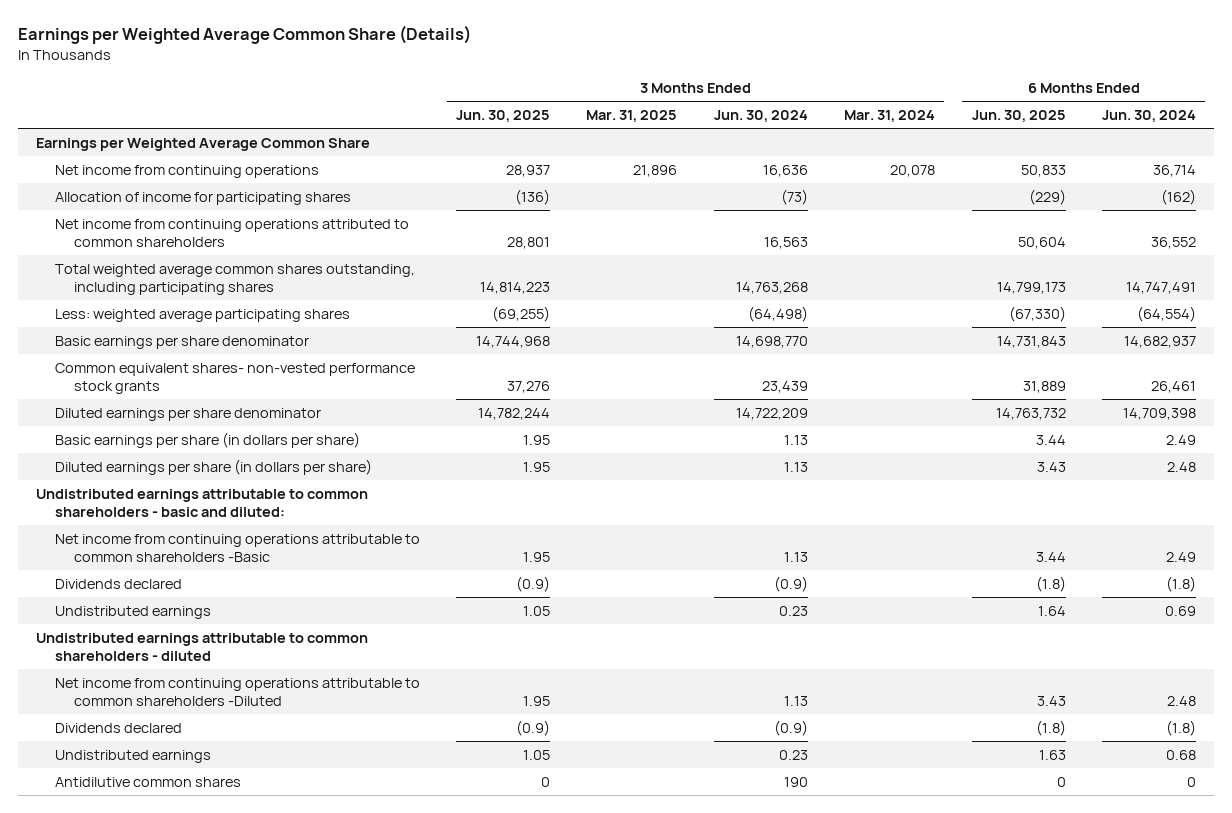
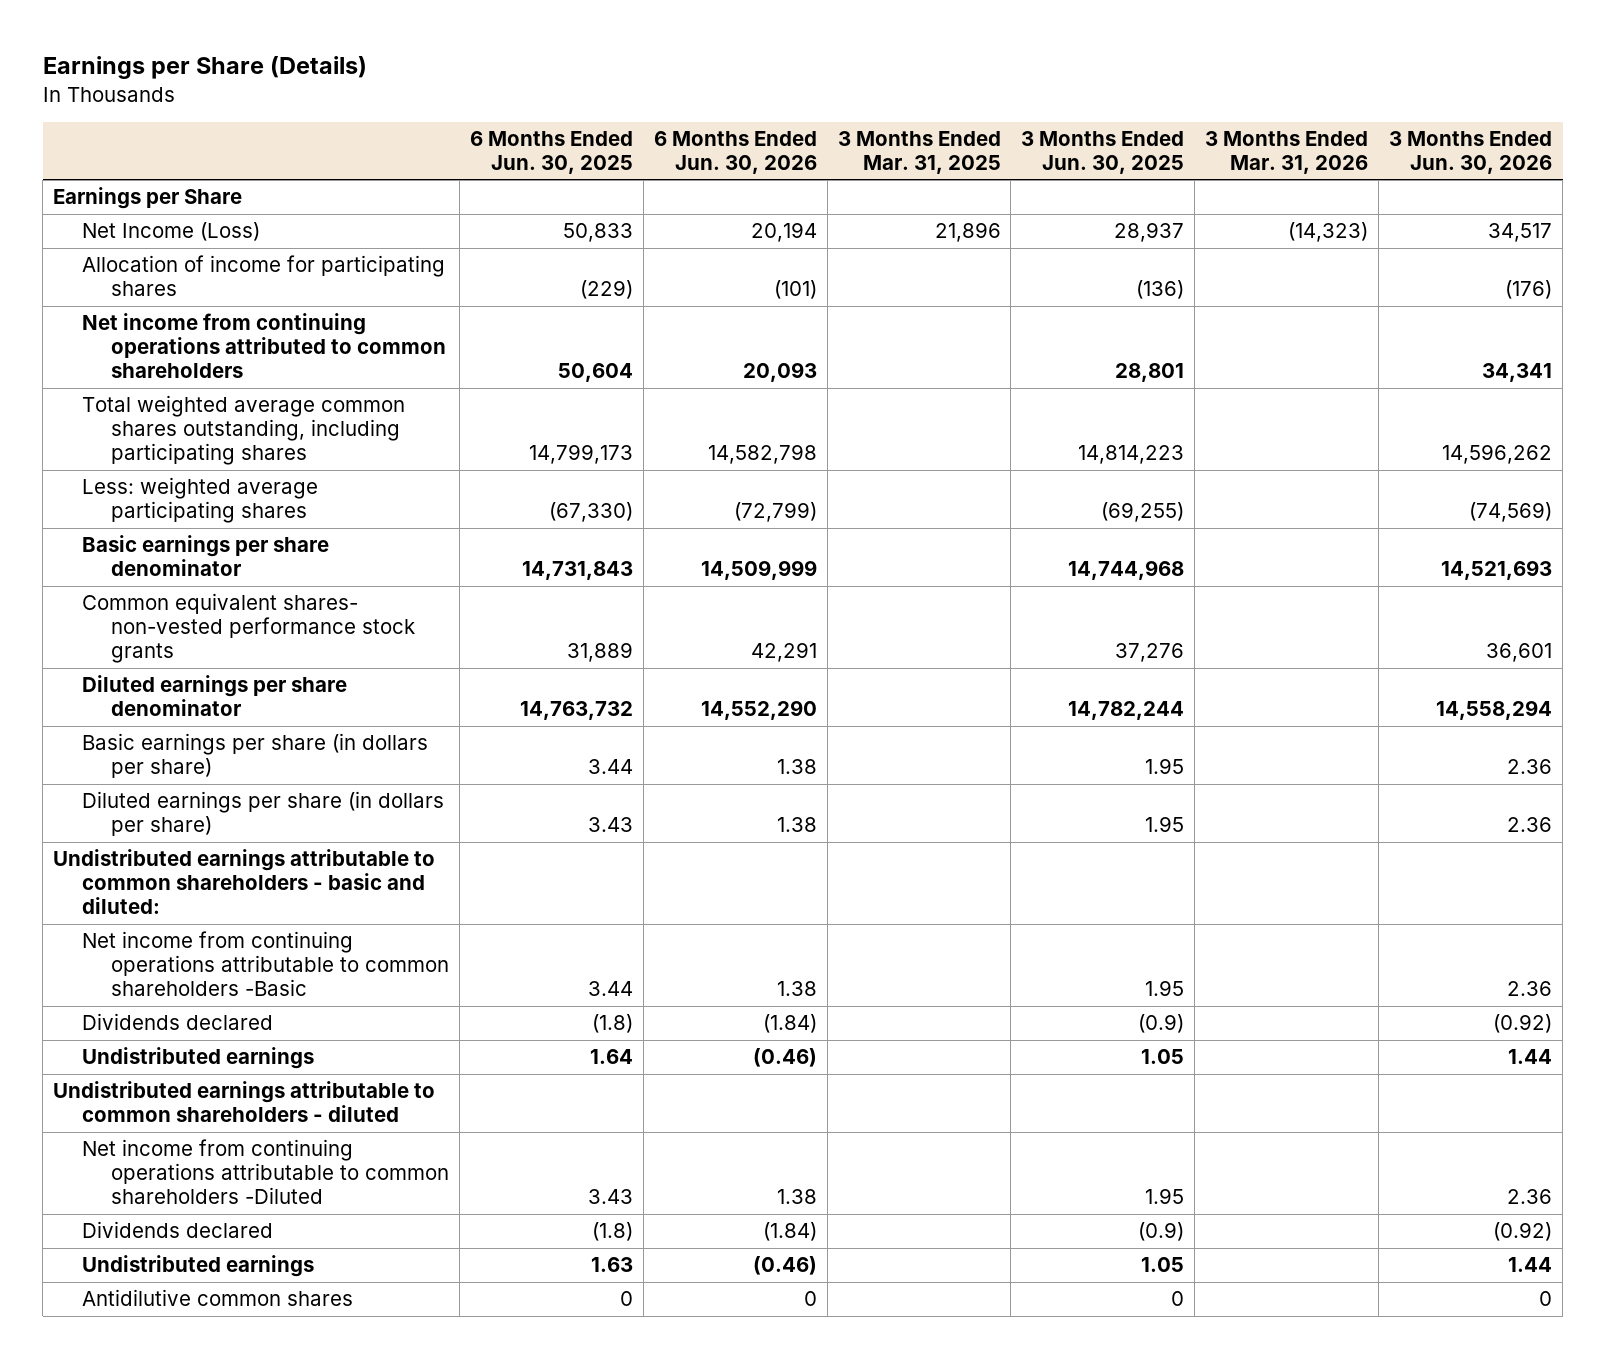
- Earnings per Weighted Average Common Share (Details)
+ Earnings per Share (Details)
- | 3 Months Ended Jun. 30, 2025 | 3 Months Ended Mar. 31, 2025 | 3 Months Ended Jun. 30, 2024 | 3 Months Ended Mar. 31, 2024 | 6 Months Ended Jun. 30, 2025 | 6 Months Ended Jun. 30, 2024
+ | 6 Months Ended Jun. 30, 2025 | 6 Months Ended Jun. 30, 2026 | 3 Months Ended Mar. 31, 2025 | 3 Months Ended Jun. 30, 2025 | 3 Months Ended Mar. 31, 2026 | 3 Months Ended Jun. 30, 2026
- Earnings per Weighted Average Common Share
- Net income from continuing operations | 28,937 | 21,896 | 16,636 | 20,078 | 50,833 | 36,714
+ Earnings per Share
+ Net Income (Loss) | 50,833 | 20,194 | 21,896 | 28,937 | (14,323) | 34,517

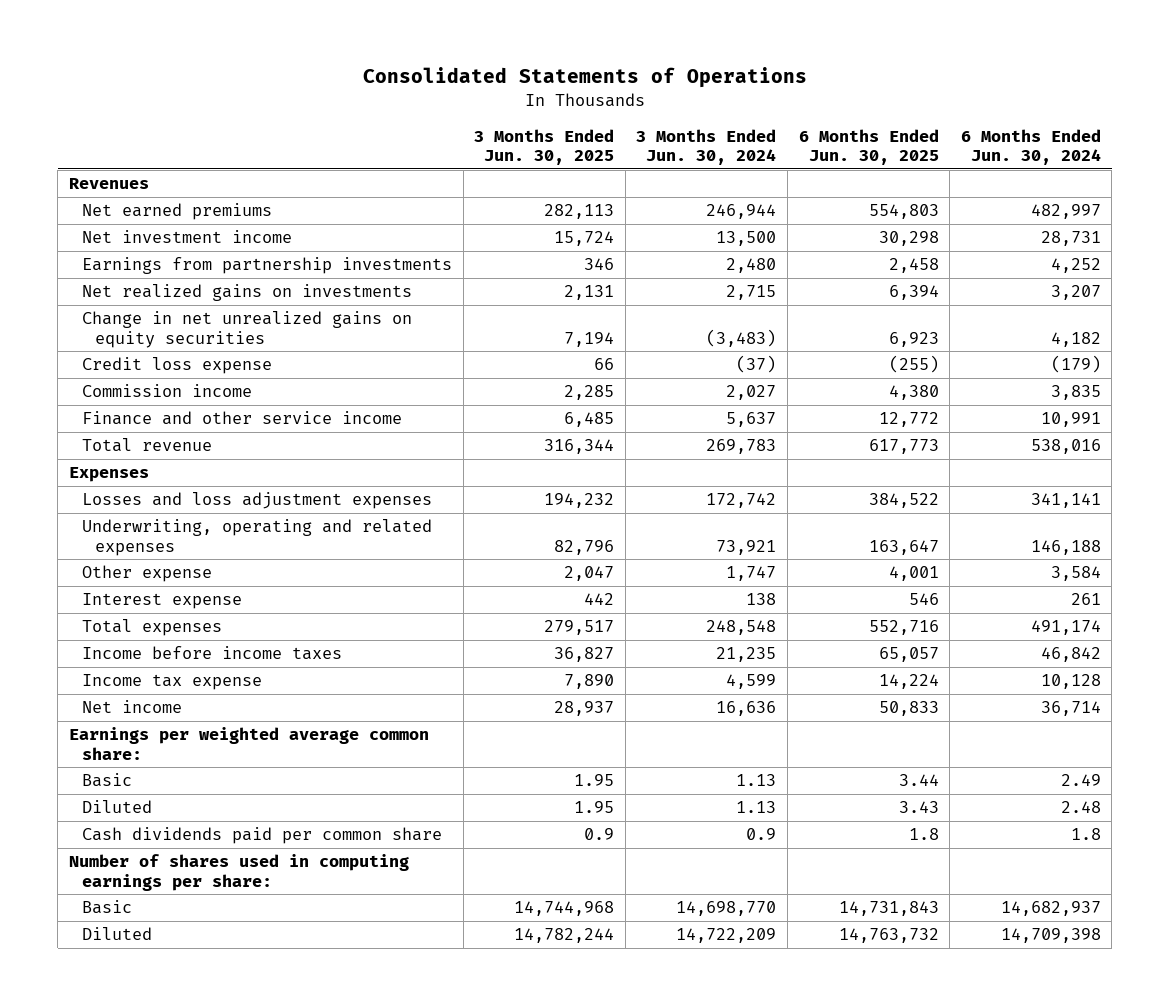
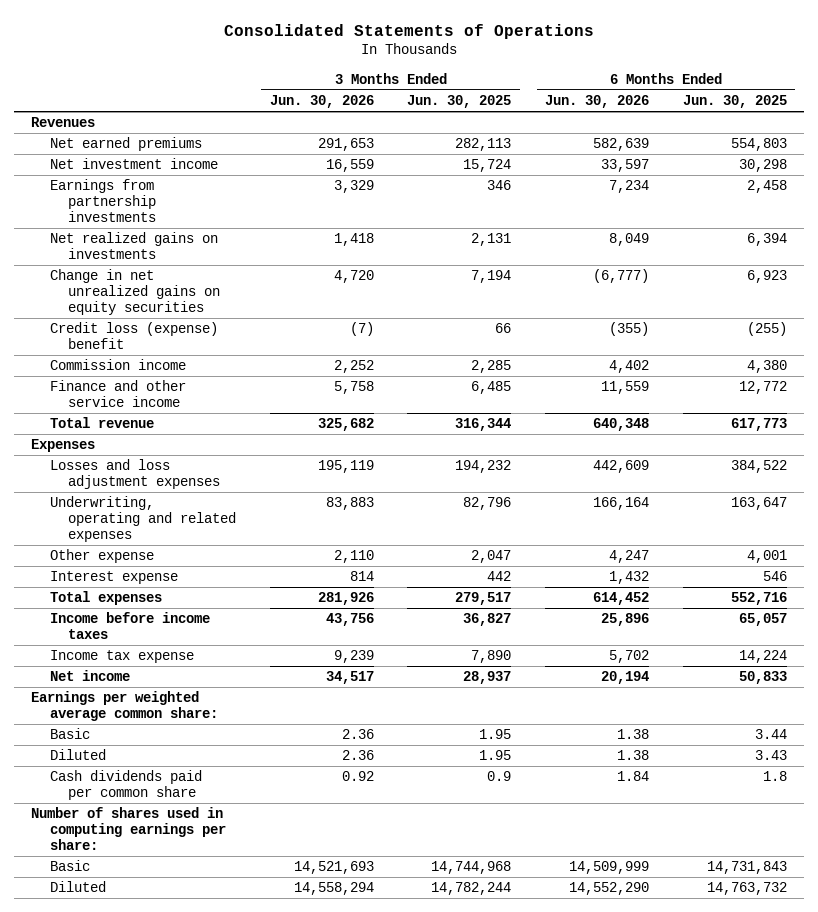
- | 3 Months Ended Jun. 30, 2025 | 3 Months Ended Jun. 30, 2024 | 6 Months Ended Jun. 30, 2025 | 6 Months Ended Jun. 30, 2024
+ | 3 Months Ended Jun. 30, 2026 | 3 Months Ended Jun. 30, 2025 | 6 Months Ended Jun. 30, 2026 | 6 Months Ended Jun. 30, 2025
- Credit loss expense | 66 | (37) | (255) | (179)
+ Credit loss (expense) benefit | (7) | 66 | (355) | (255)

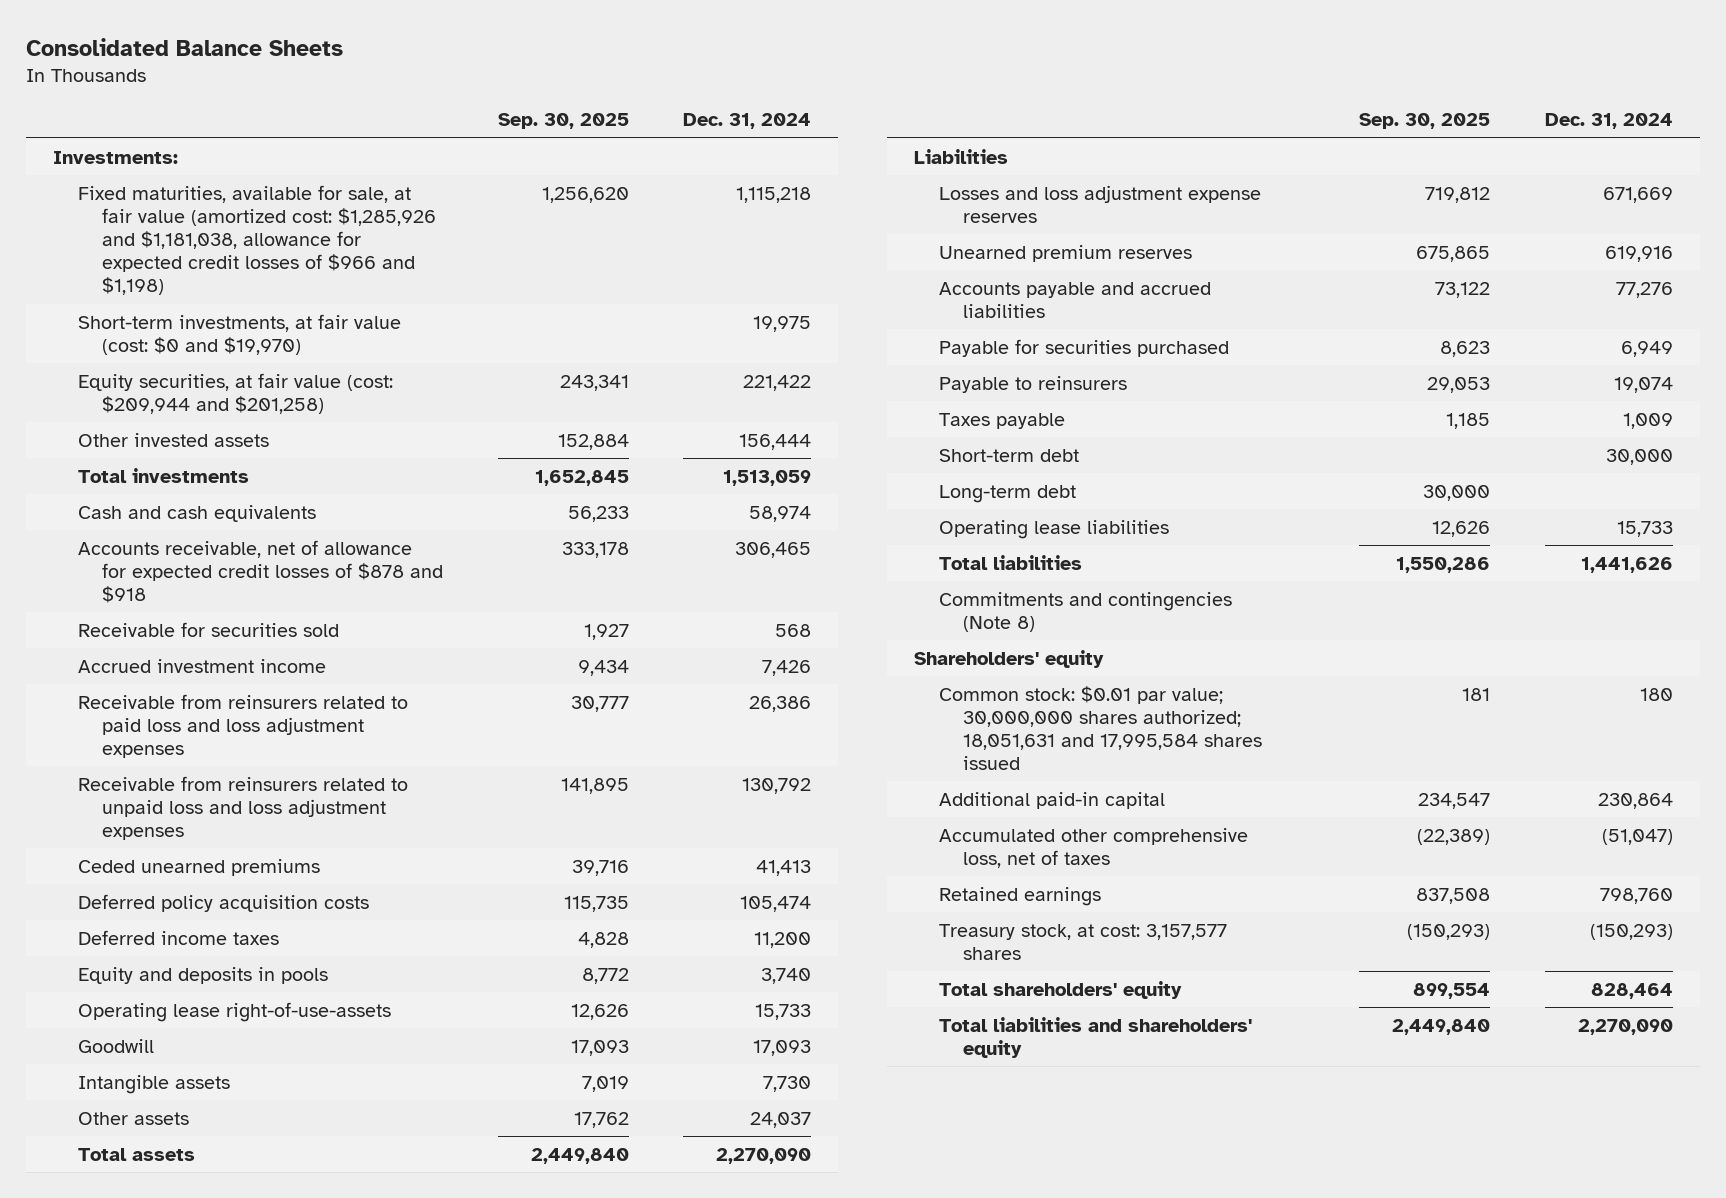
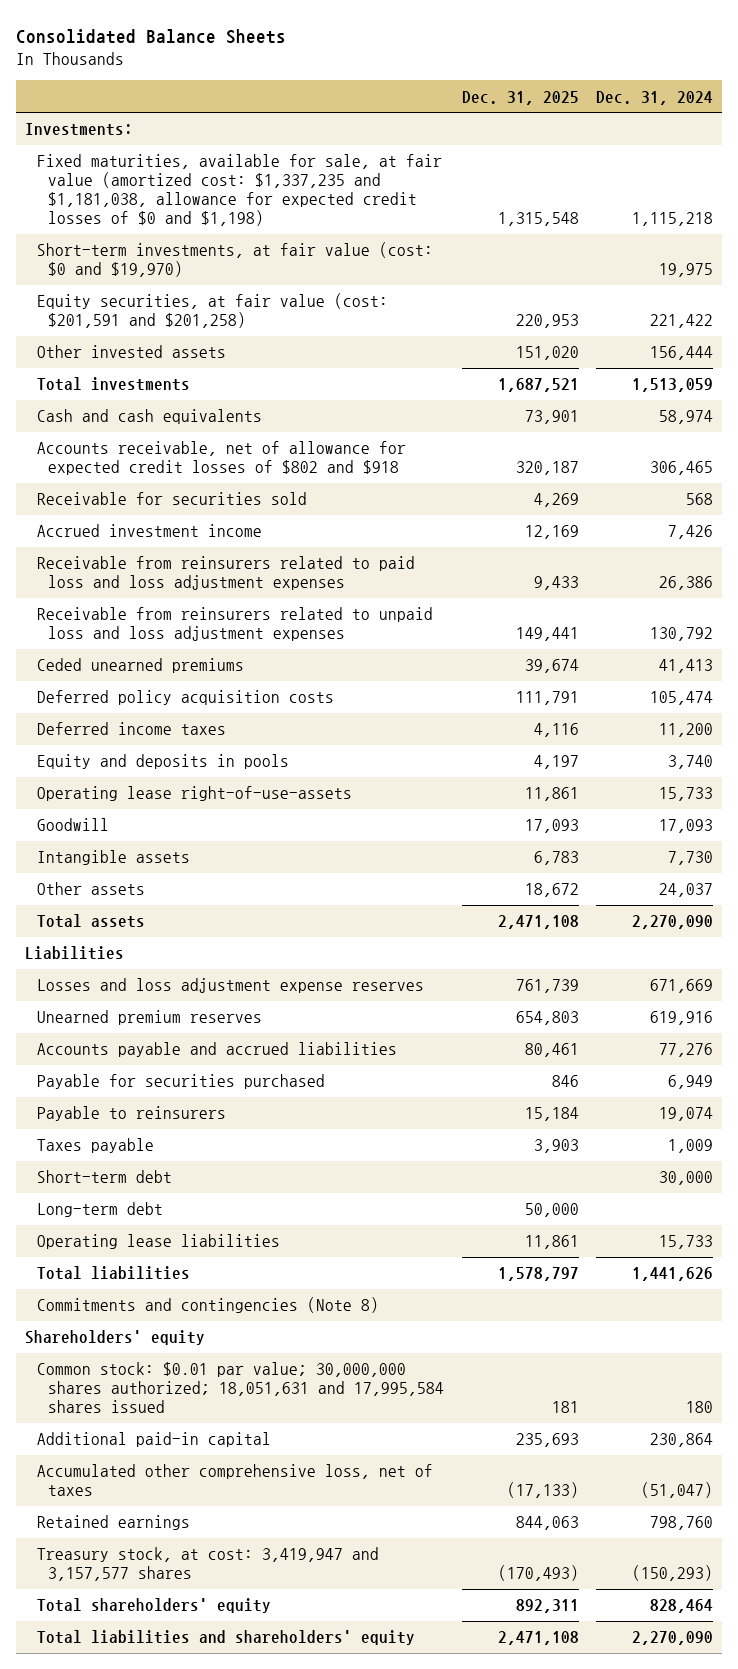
- | Sep. 30, 2025 | Dec. 31, 2024
+ | Dec. 31, 2025 | Dec. 31, 2024
- Fixed maturities, available for sale, at fair value (amortized cost: $1,285,926 and $1,181,038, allowance for expected credit losses of $966 and $1,198) | 1,256,620 | 1,115,218
+ Fixed maturities, available for sale, at fair value (amortized cost: $1,337,235 and $1,181,038, allowance for expected credit losses of $0 and $1,198) | 1,315,548 | 1,115,218
- Equity securities, at fair value (cost: $209,944 and $201,258) | 243,341 | 221,422
+ Equity securities, at fair value (cost: $201,591 and $201,258) | 220,953 | 221,422
- Accounts receivable, net of allowance for expected credit losses of $878 and $918 | 333,178 | 306,465
+ Accounts receivable, net of allowance for expected credit losses of $802 and $918 | 320,187 | 306,465
- Treasury stock, at cost: 3,157,577 shares | (150,293) | (150,293)
+ Treasury stock, at cost: 3,419,947 and 3,157,577 shares | (170,493) | (150,293)

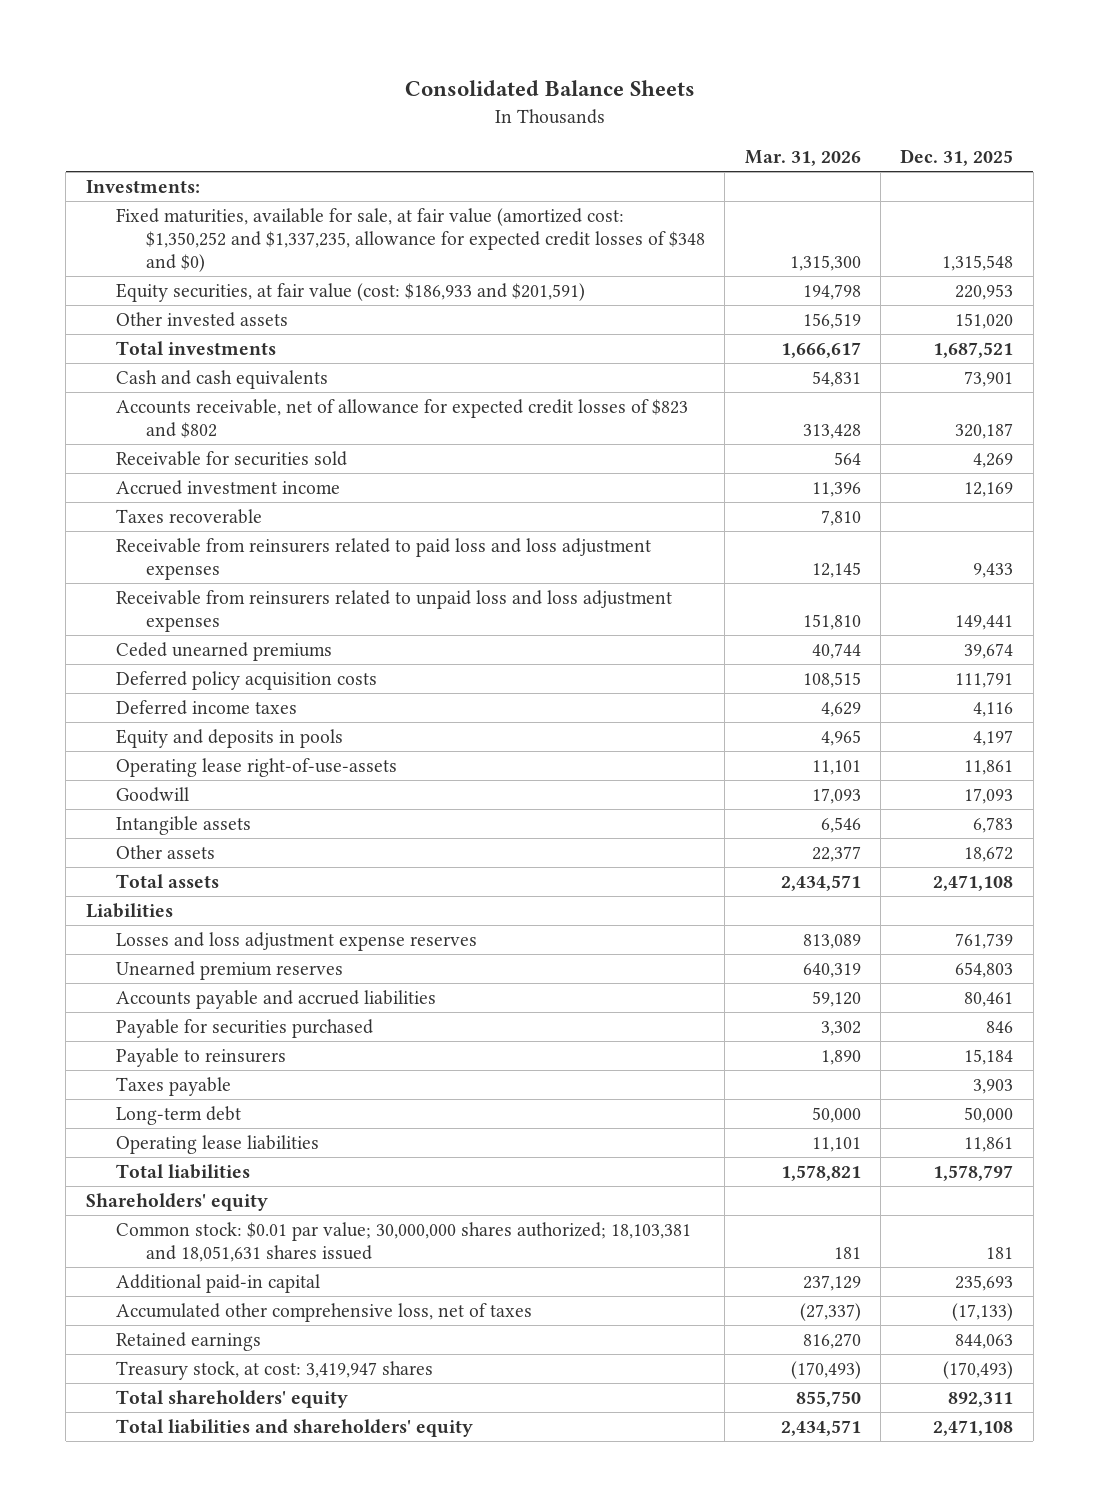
- | Dec. 31, 2025 | Dec. 31, 2024
+ | Mar. 31, 2026 | Dec. 31, 2025
- Fixed maturities, available for sale, at fair value (amortized cost: $1,337,235 and $1,181,038, allowance for expected credit losses of $0 and $1,198) | 1,315,548 | 1,115,218
- Short-term investments, at fair value (cost: $0 and $19,970) | | 19,975
- Equity securities, at fair value (cost: $201,591 and $201,258) | 220,953 | 221,422
+ Fixed maturities, available for sale, at fair value (amortized cost: $1,350,252 and $1,337,235, allowance for expected credit losses of $348 and $0) | 1,315,300 | 1,315,548
+ Equity securities, at fair value (cost: $186,933 and $201,591) | 194,798 | 220,953
- Accounts receivable, net of allowance for expected credit losses of $802 and $918 | 320,187 | 306,465
+ Accounts receivable, net of allowance for expected credit losses of $823 and $802 | 313,428 | 320,187
+ Taxes recoverable | 7,810 |
- Short-term debt | | 30,000
- Commitments and contingencies (Note 8)
- Common stock: $0.01 par value; 30,000,000 shares authorized; 18,051,631 and 17,995,584 shares issued | 181 | 180
+ Common stock: $0.01 par value; 30,000,000 shares authorized; 18,103,381 and 18,051,631 shares issued | 181 | 181
- Treasury stock, at cost: 3,419,947 and 3,157,577 shares | (170,493) | (150,293)
+ Treasury stock, at cost: 3,419,947 shares | (170,493) | (170,493)

